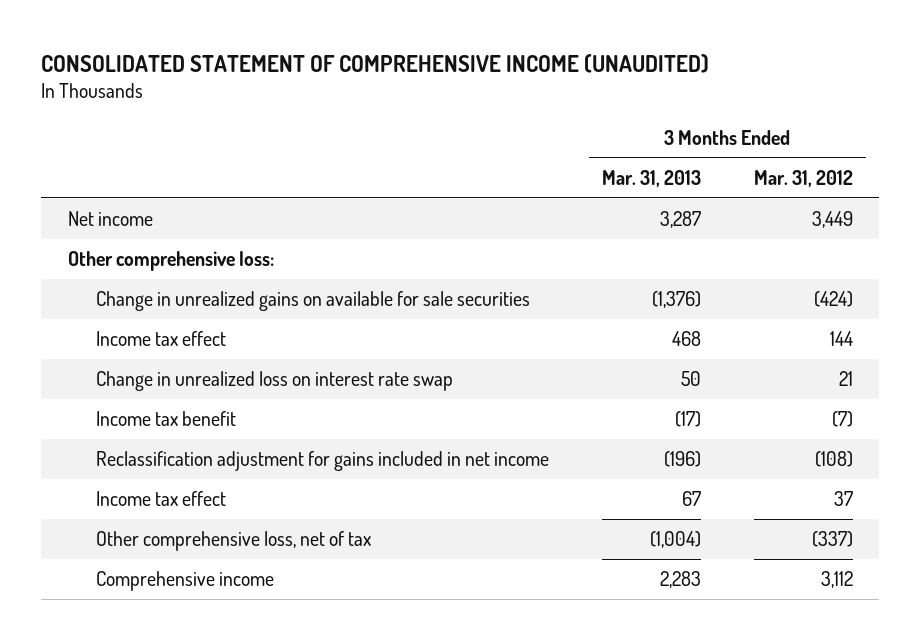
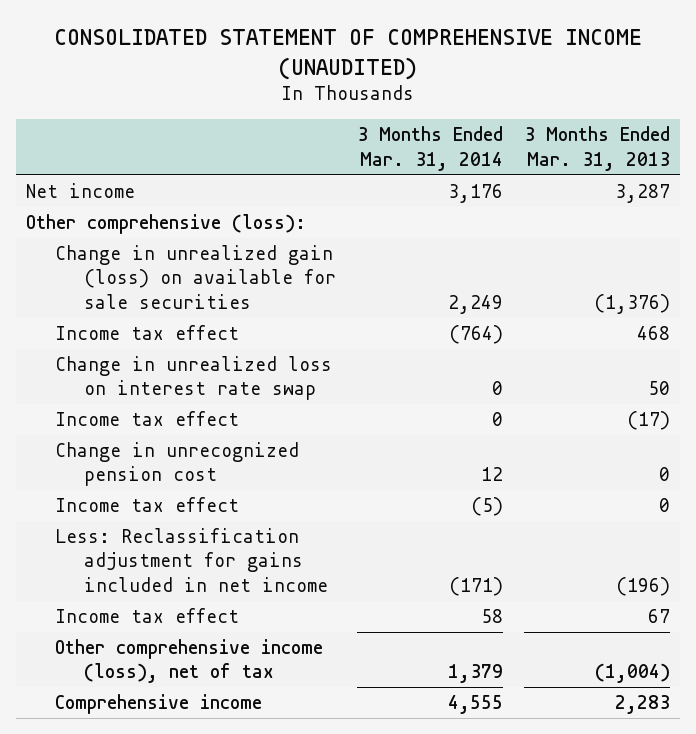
- | 3 Months Ended Mar. 31, 2013 | 3 Months Ended Mar. 31, 2012
+ | 3 Months Ended Mar. 31, 2014 | 3 Months Ended Mar. 31, 2013
- Other comprehensive loss:
- Change in unrealized gains on available for sale securities | (1,376) | (424)
+ Other comprehensive (loss):
+ Change in unrealized gain (loss) on available for sale securities | 2,249 | (1,376)
- Income tax benefit | (17) | (7)
- Reclassification adjustment for gains included in net income | (196) | (108)
+ Income tax effect | 0 | (17)
+ Change in unrecognized pension cost | 12 | 0
+ Income tax effect | (5) | 0
+ Less: Reclassification adjustment for gains included in net income | (171) | (196)
- Other comprehensive loss, net of tax | (1,004) | (337)
+ Other comprehensive income (loss), net of tax | 1,379 | (1,004)

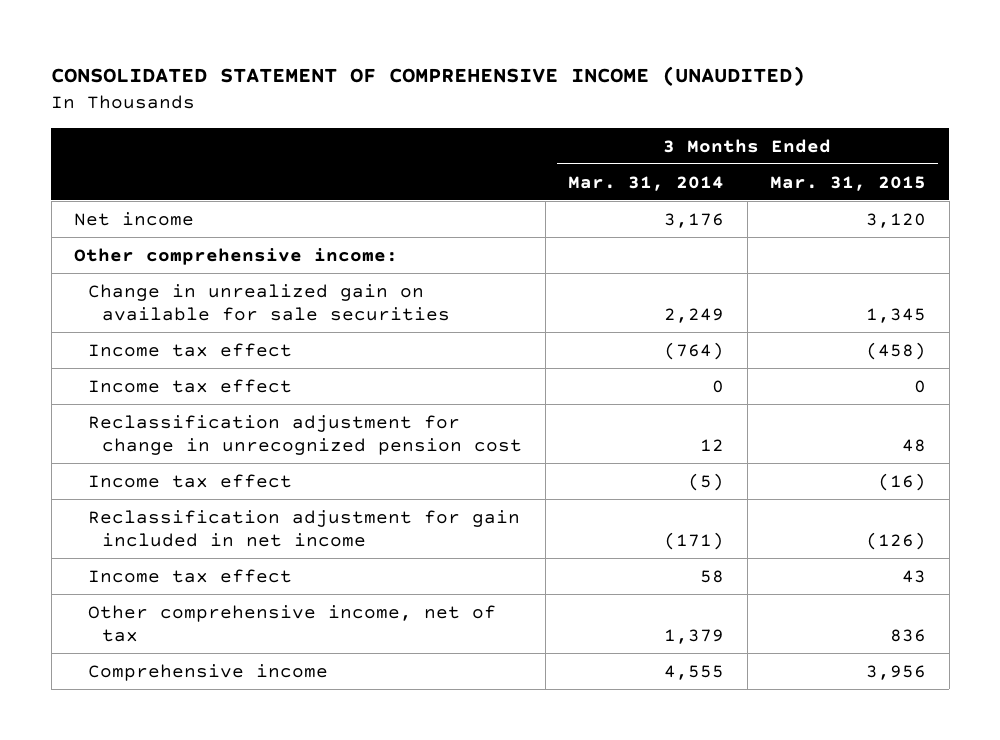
- | 3 Months Ended Mar. 31, 2014 | 3 Months Ended Mar. 31, 2013
+ | 3 Months Ended Mar. 31, 2014 | 3 Months Ended Mar. 31, 2015
- Other comprehensive (loss):
- Change in unrealized gain (loss) on available for sale securities | 2,249 | (1,376)
+ Other comprehensive income:
+ Change in unrealized gain on available for sale securities | 2,249 | 1,345
- Change in unrealized loss on interest rate swap | 0 | 50
- Change in unrecognized pension cost | 12 | 0
+ Reclassification adjustment for change in unrecognized pension cost | 12 | 48
- Less: Reclassification adjustment for gains included in net income | (171) | (196)
+ Reclassification adjustment for gain included in net income | (171) | (126)
- Other comprehensive income (loss), net of tax | 1,379 | (1,004)
+ Other comprehensive income, net of tax | 1,379 | 836

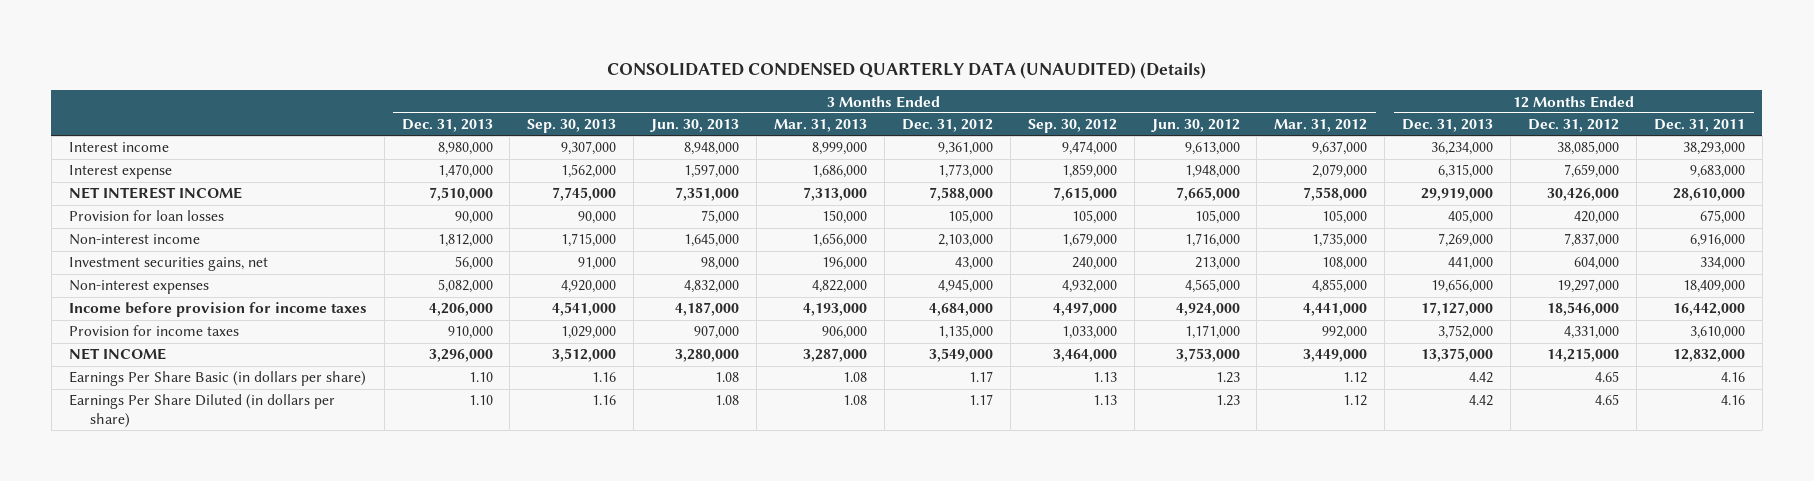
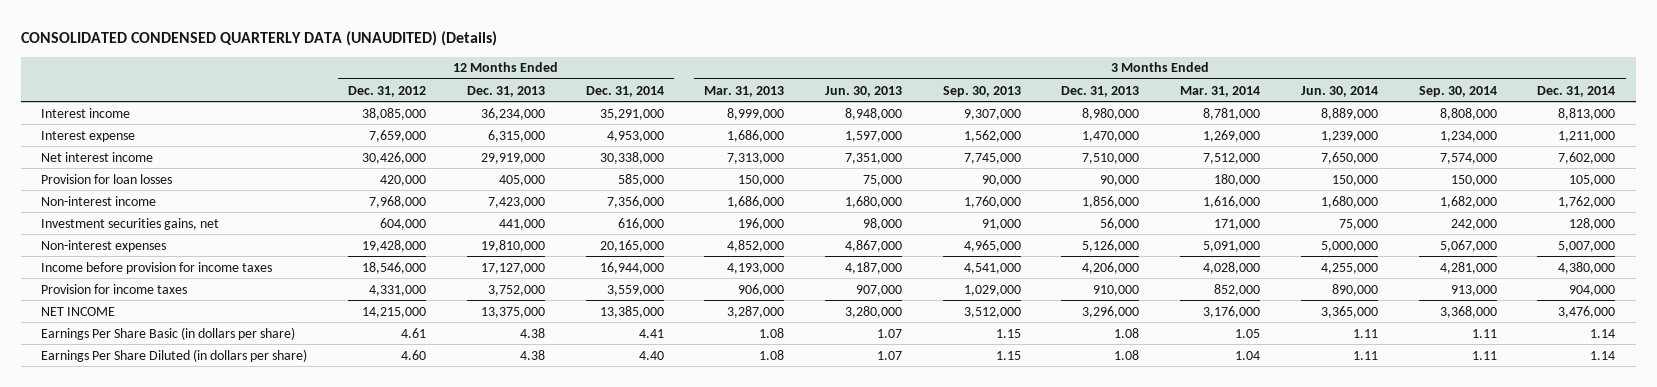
- | 3 Months Ended Dec. 31, 2013 | 3 Months Ended Sep. 30, 2013 | 3 Months Ended Jun. 30, 2013 | 3 Months Ended Mar. 31, 2013 | 3 Months Ended Dec. 31, 2012 | 3 Months Ended Sep. 30, 2012 | 3 Months Ended Jun. 30, 2012 | 3 Months Ended Mar. 31, 2012 | 12 Months Ended Dec. 31, 2013 | 12 Months Ended Dec. 31, 2012 | 12 Months Ended Dec. 31, 2011
+ | 12 Months Ended Dec. 31, 2012 | 12 Months Ended Dec. 31, 2013 | 12 Months Ended Dec. 31, 2014 | 3 Months Ended Mar. 31, 2013 | 3 Months Ended Jun. 30, 2013 | 3 Months Ended Sep. 30, 2013 | 3 Months Ended Dec. 31, 2013 | 3 Months Ended Mar. 31, 2014 | 3 Months Ended Jun. 30, 2014 | 3 Months Ended Sep. 30, 2014 | 3 Months Ended Dec. 31, 2014
- NET INTEREST INCOME | 7,510,000 | 7,745,000 | 7,351,000 | 7,313,000 | 7,588,000 | 7,615,000 | 7,665,000 | 7,558,000 | 29,919,000 | 30,426,000 | 28,610,000
+ Net interest income | 30,426,000 | 29,919,000 | 30,338,000 | 7,313,000 | 7,351,000 | 7,745,000 | 7,510,000 | 7,512,000 | 7,650,000 | 7,574,000 | 7,602,000
- Non-interest income | 1,812,000 | 1,715,000 | 1,645,000 | 1,656,000 | 2,103,000 | 1,679,000 | 1,716,000 | 1,735,000 | 7,269,000 | 7,837,000 | 6,916,000
+ Non-interest income | 7,968,000 | 7,423,000 | 7,356,000 | 1,686,000 | 1,680,000 | 1,760,000 | 1,856,000 | 1,616,000 | 1,680,000 | 1,682,000 | 1,762,000
- Non-interest expenses | 5,082,000 | 4,920,000 | 4,832,000 | 4,822,000 | 4,945,000 | 4,932,000 | 4,565,000 | 4,855,000 | 19,656,000 | 19,297,000 | 18,409,000
+ Non-interest expenses | 19,428,000 | 19,810,000 | 20,165,000 | 4,852,000 | 4,867,000 | 4,965,000 | 5,126,000 | 5,091,000 | 5,000,000 | 5,067,000 | 5,007,000
- Earnings Per Share Basic (in dollars per share) | 1.10 | 1.16 | 1.08 | 1.08 | 1.17 | 1.13 | 1.23 | 1.12 | 4.42 | 4.65 | 4.16
- Earnings Per Share Diluted (in dollars per share) | 1.10 | 1.16 | 1.08 | 1.08 | 1.17 | 1.13 | 1.23 | 1.12 | 4.42 | 4.65 | 4.16
+ Earnings Per Share Basic (in dollars per share) | 4.61 | 4.38 | 4.41 | 1.08 | 1.07 | 1.15 | 1.08 | 1.05 | 1.11 | 1.11 | 1.14
+ Earnings Per Share Diluted (in dollars per share) | 4.60 | 4.38 | 4.40 | 1.08 | 1.07 | 1.15 | 1.08 | 1.04 | 1.11 | 1.11 | 1.14

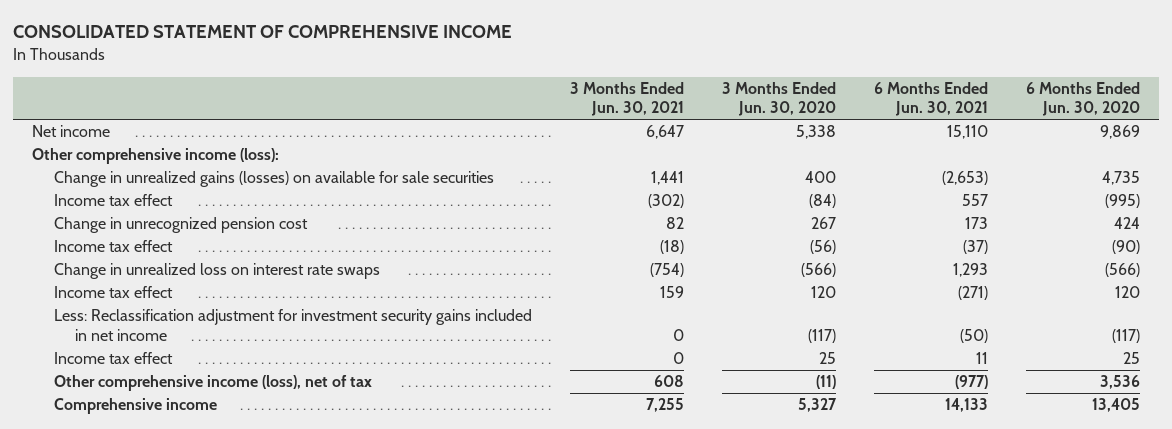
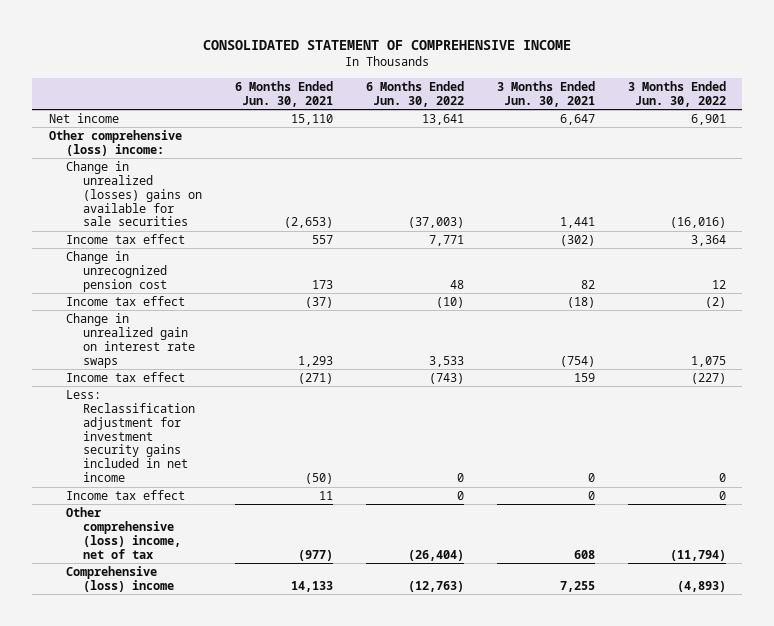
- | 3 Months Ended Jun. 30, 2021 | 3 Months Ended Jun. 30, 2020 | 6 Months Ended Jun. 30, 2021 | 6 Months Ended Jun. 30, 2020
+ | 6 Months Ended Jun. 30, 2021 | 6 Months Ended Jun. 30, 2022 | 3 Months Ended Jun. 30, 2021 | 3 Months Ended Jun. 30, 2022
- Other comprehensive income (loss):
- Change in unrealized gains (losses) on available for sale securities | 1,441 | 400 | (2,653) | 4,735
+ Other comprehensive (loss) income:
+ Change in unrealized (losses) gains on available for sale securities | (2,653) | (37,003) | 1,441 | (16,016)
- Change in unrealized loss on interest rate swaps | (754) | (566) | 1,293 | (566)
+ Change in unrealized gain on interest rate swaps | 1,293 | 3,533 | (754) | 1,075
- Other comprehensive income (loss), net of tax | 608 | (11) | (977) | 3,536
- Comprehensive income | 7,255 | 5,327 | 14,133 | 13,405
+ Other comprehensive (loss) income, net of tax | (977) | (26,404) | 608 | (11,794)
+ Comprehensive (loss) income | 14,133 | (12,763) | 7,255 | (4,893)

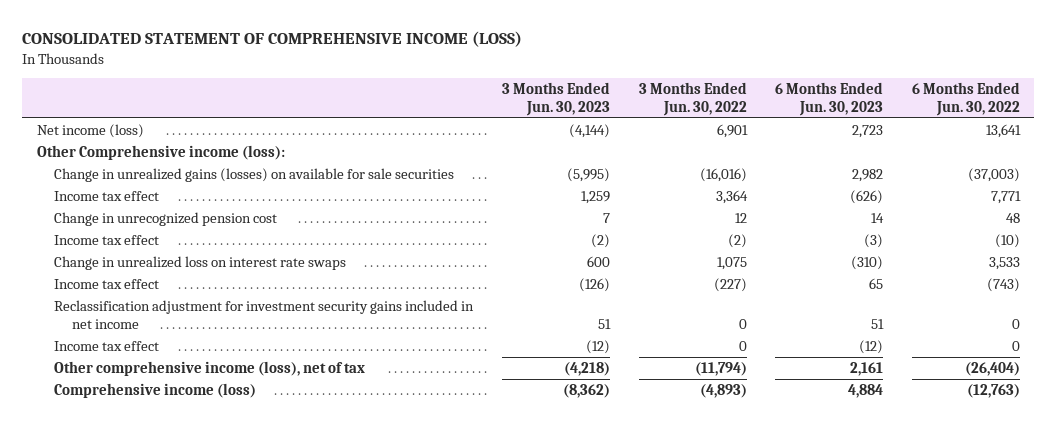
- CONSOLIDATED STATEMENT OF COMPREHENSIVE INCOME
+ CONSOLIDATED STATEMENT OF COMPREHENSIVE INCOME (LOSS)
- | 6 Months Ended Jun. 30, 2021 | 6 Months Ended Jun. 30, 2022 | 3 Months Ended Jun. 30, 2021 | 3 Months Ended Jun. 30, 2022
+ | 3 Months Ended Jun. 30, 2023 | 3 Months Ended Jun. 30, 2022 | 6 Months Ended Jun. 30, 2023 | 6 Months Ended Jun. 30, 2022
- Net income | 15,110 | 13,641 | 6,647 | 6,901
- Other comprehensive (loss) income:
- Change in unrealized (losses) gains on available for sale securities | (2,653) | (37,003) | 1,441 | (16,016)
+ Net income (loss) | (4,144) | 6,901 | 2,723 | 13,641
+ Other Comprehensive income (loss):
+ Change in unrealized gains (losses) on available for sale securities | (5,995) | (16,016) | 2,982 | (37,003)
- Change in unrealized gain on interest rate swaps | 1,293 | 3,533 | (754) | 1,075
+ Change in unrealized loss on interest rate swaps | 600 | 1,075 | (310) | 3,533
- Less: Reclassification adjustment for investment security gains included in net income | (50) | 0 | 0 | 0
+ Reclassification adjustment for investment security gains included in net income | 51 | 0 | 51 | 0
- Other comprehensive (loss) income, net of tax | (977) | (26,404) | 608 | (11,794)
- Comprehensive (loss) income | 14,133 | (12,763) | 7,255 | (4,893)
+ Other comprehensive income (loss), net of tax | (4,218) | (11,794) | 2,161 | (26,404)
+ Comprehensive income (loss) | (8,362) | (4,893) | 4,884 | (12,763)

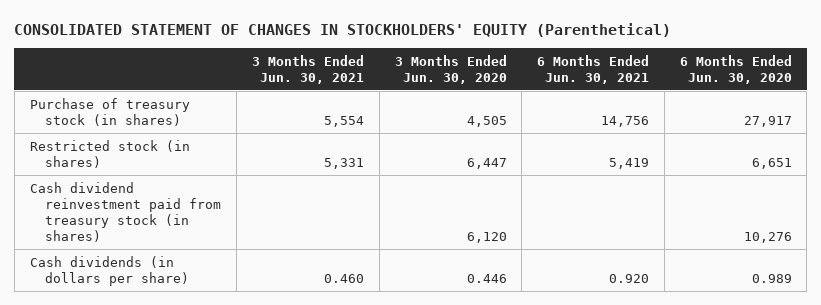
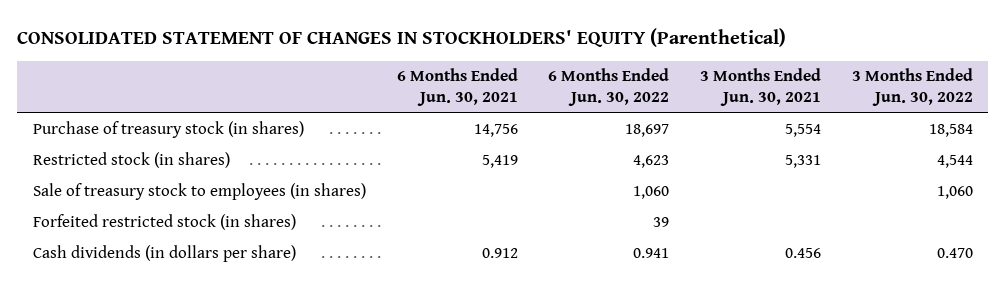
- | 3 Months Ended Jun. 30, 2021 | 3 Months Ended Jun. 30, 2020 | 6 Months Ended Jun. 30, 2021 | 6 Months Ended Jun. 30, 2020
+ | 6 Months Ended Jun. 30, 2021 | 6 Months Ended Jun. 30, 2022 | 3 Months Ended Jun. 30, 2021 | 3 Months Ended Jun. 30, 2022
- Cash dividend reinvestment paid from treasury stock (in shares) | | 6,120 | | 10,276
- Cash dividends (in dollars per share) | 0.460 | 0.446 | 0.920 | 0.989
+ Sale of treasury stock to employees (in shares) | | 1,060 | | 1,060
+ Forfeited restricted stock (in shares) | | 39 | |
+ Cash dividends (in dollars per share) | 0.912 | 0.941 | 0.456 | 0.470

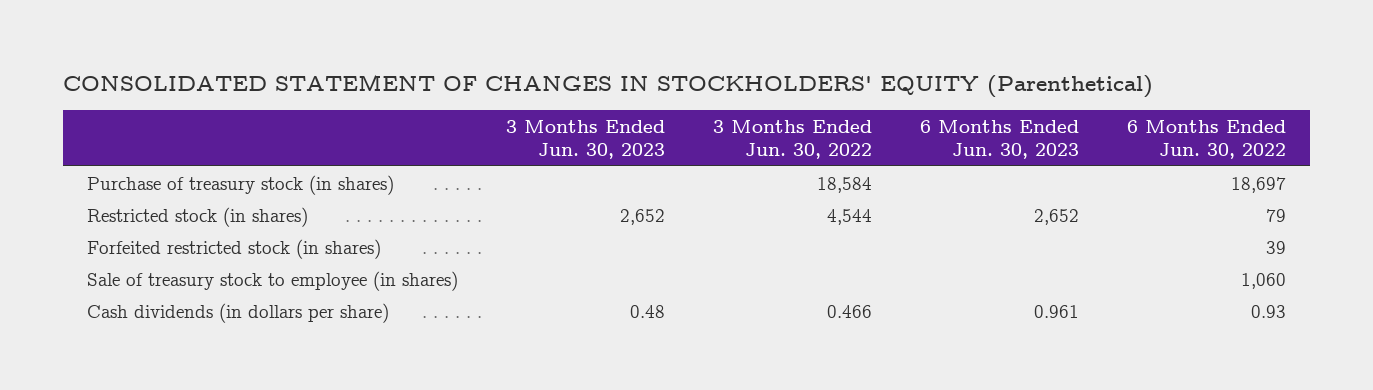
- | 6 Months Ended Jun. 30, 2021 | 6 Months Ended Jun. 30, 2022 | 3 Months Ended Jun. 30, 2021 | 3 Months Ended Jun. 30, 2022
+ | 3 Months Ended Jun. 30, 2023 | 3 Months Ended Jun. 30, 2022 | 6 Months Ended Jun. 30, 2023 | 6 Months Ended Jun. 30, 2022
- Restricted stock (in shares) | 5,419 | 4,623 | 5,331 | 4,544
- Sale of treasury stock to employees (in shares) | | 1,060 | | 1,060
+ Restricted stock (in shares) | 2,652 | 4,544 | 2,652 | 79
- Cash dividends (in dollars per share) | 0.912 | 0.941 | 0.456 | 0.470
+ Sale of treasury stock to employee (in shares) | | | | 1,060
+ Cash dividends (in dollars per share) | 0.48 | 0.466 | 0.961 | 0.93

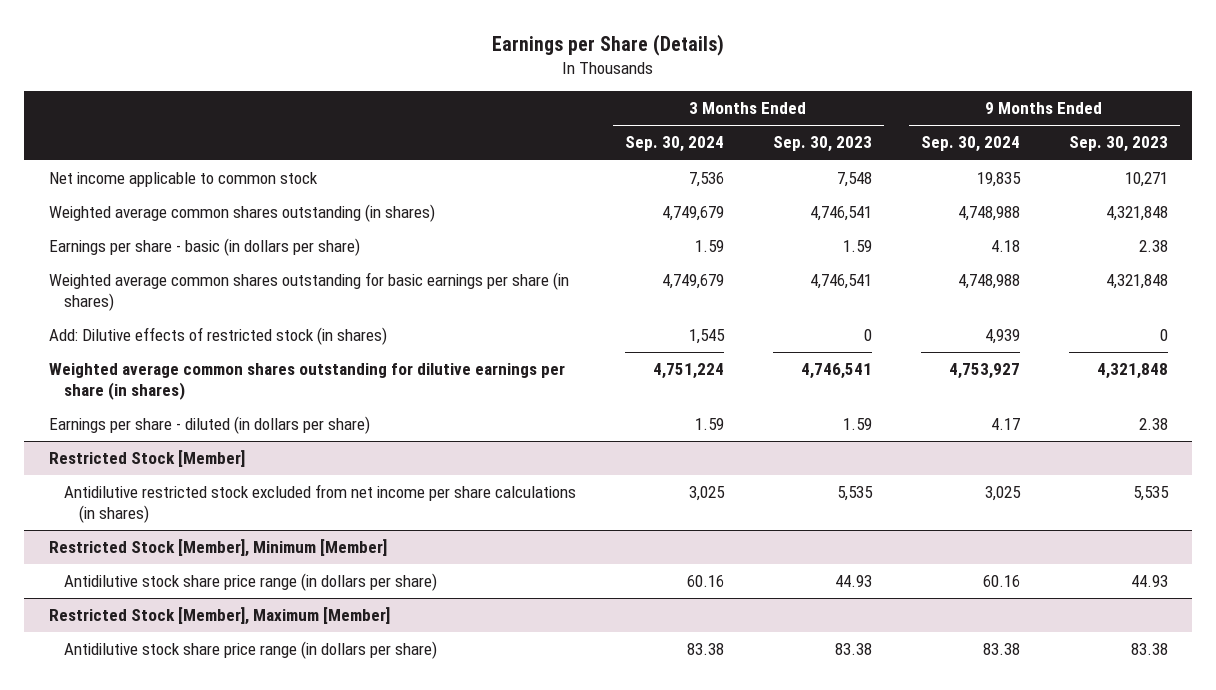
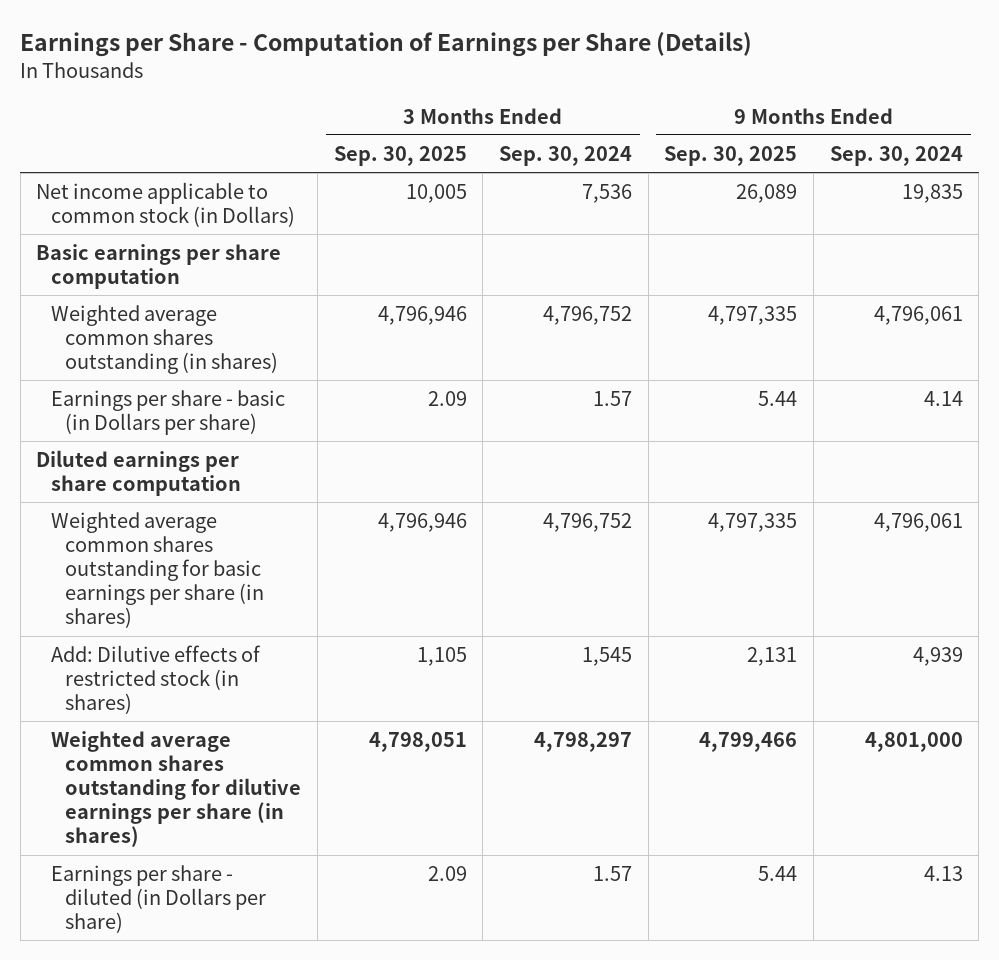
- Earnings per Share (Details)
+ Earnings per Share - Computation of Earnings per Share (Details)
- | 3 Months Ended Sep. 30, 2024 | 3 Months Ended Sep. 30, 2023 | 9 Months Ended Sep. 30, 2024 | 9 Months Ended Sep. 30, 2023
+ | 3 Months Ended Sep. 30, 2025 | 3 Months Ended Sep. 30, 2024 | 9 Months Ended Sep. 30, 2025 | 9 Months Ended Sep. 30, 2024
- Net income applicable to common stock | 7,536 | 7,548 | 19,835 | 10,271
- Weighted average common shares outstanding (in shares) | 4,749,679 | 4,746,541 | 4,748,988 | 4,321,848
- Earnings per share - basic (in dollars per share) | 1.59 | 1.59 | 4.18 | 2.38
- Weighted average common shares outstanding for basic earnings per share (in shares) | 4,749,679 | 4,746,541 | 4,748,988 | 4,321,848
+ Net income applicable to common stock (in Dollars) | 10,005 | 7,536 | 26,089 | 19,835
+ Basic earnings per share computation
+ Weighted average common shares outstanding (in shares) | 4,796,946 | 4,796,752 | 4,797,335 | 4,796,061
+ Earnings per share - basic (in Dollars per share) | 2.09 | 1.57 | 5.44 | 4.14
+ Diluted earnings per share computation
+ Weighted average common shares outstanding for basic earnings per share (in shares) | 4,796,946 | 4,796,752 | 4,797,335 | 4,796,061
- Weighted average common shares outstanding for dilutive earnings per share (in shares) | 4,751,224 | 4,746,541 | 4,753,927 | 4,321,848
- Earnings per share - diluted (in dollars per share) | 1.59 | 1.59 | 4.17 | 2.38
- Restricted Stock [Member]
- Antidilutive restricted stock excluded from net income per share calculations (in shares) | 3,025 | 5,535 | 3,025 | 5,535
- Restricted Stock [Member], Minimum [Member]
- Antidilutive stock share price range (in dollars per share) | 60.16 | 44.93 | 60.16 | 44.93
- Restricted Stock [Member], Maximum [Member]
- Antidilutive stock share price range (in dollars per share) | 83.38 | 83.38 | 83.38 | 83.38
+ Weighted average common shares outstanding for dilutive earnings per share (in shares) | 4,798,051 | 4,798,297 | 4,799,466 | 4,801,000
+ Earnings per share - diluted (in Dollars per share) | 2.09 | 1.57 | 5.44 | 4.13

